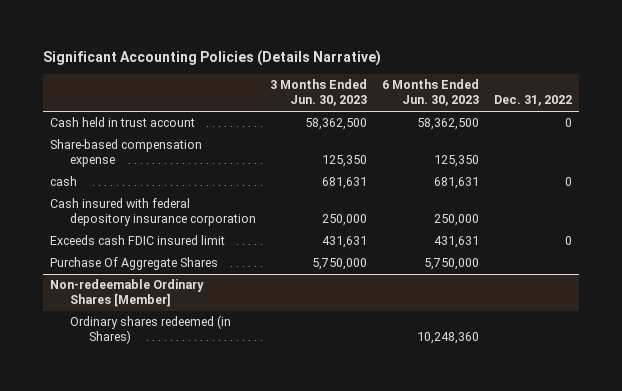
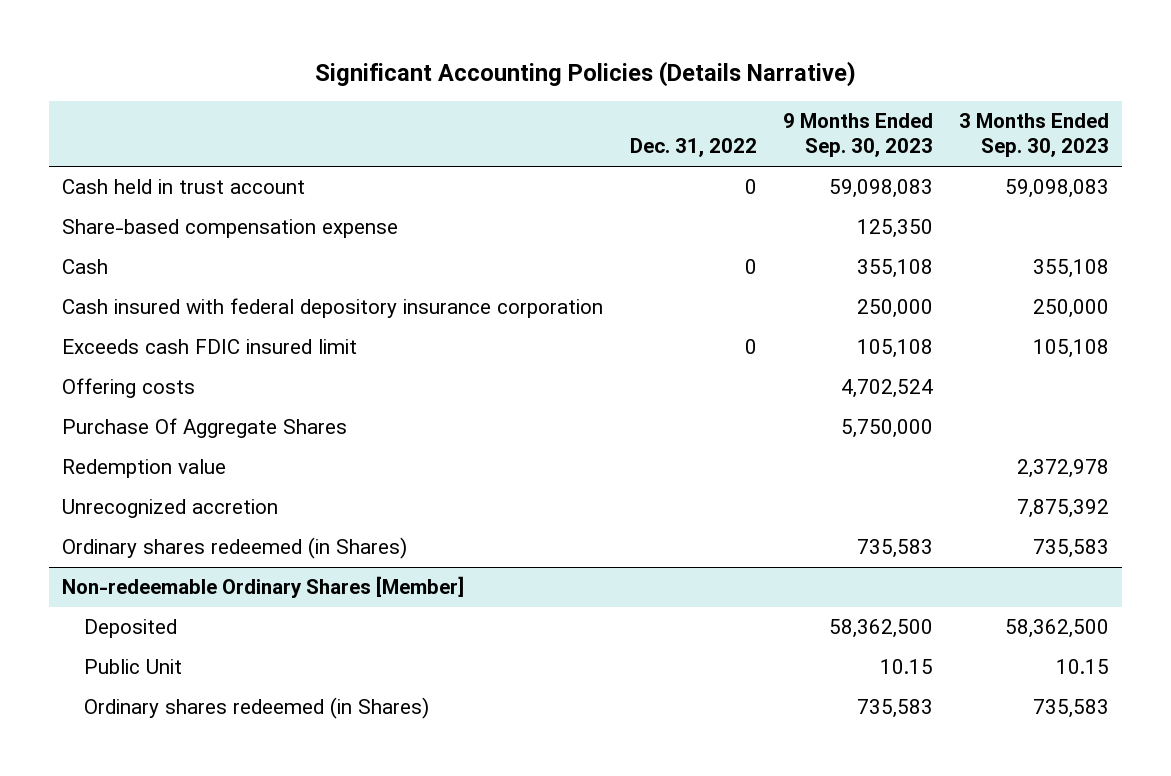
- | 3 Months Ended Jun. 30, 2023 | 6 Months Ended Jun. 30, 2023 | Dec. 31, 2022
+ | Dec. 31, 2022 | 9 Months Ended Sep. 30, 2023 | 3 Months Ended Sep. 30, 2023
- cash | 681,631 | 681,631 | 0
+ Cash | 0 | 355,108 | 355,108
+ Offering costs | | 4,702,524 |
+ Redemption value | | | 2,372,978
+ Unrecognized accretion | | | 7,875,392
+ Ordinary shares redeemed (in Shares) | | 735,583 | 735,583
@ Non-redeemable Ordinary Shares [Member]
+ Deposited | | 58,362,500 | 58,362,500
+ Public Unit | | 10.15 | 10.15

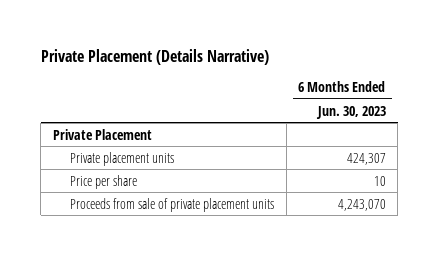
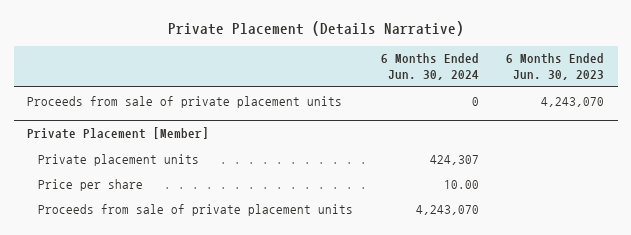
- | 6 Months Ended Jun. 30, 2023
+ | 6 Months Ended Jun. 30, 2024 | 6 Months Ended Jun. 30, 2023
- Private Placement
- Private placement units | 424,307
- Price per share | 10
+ Private Placement [Member]
+ Private placement units | 424,307 |
+ Price per share | 10.00 |
+ Proceeds from sale of private placement units | 4,243,070 |

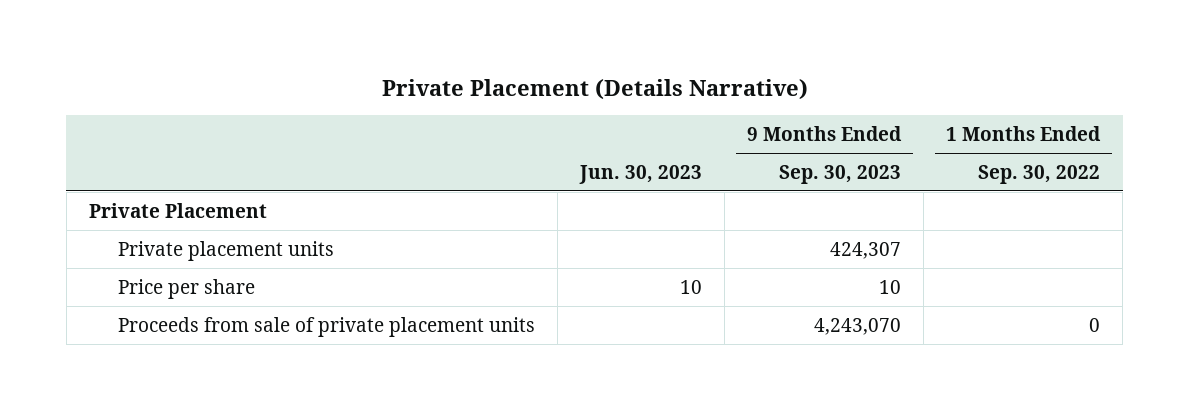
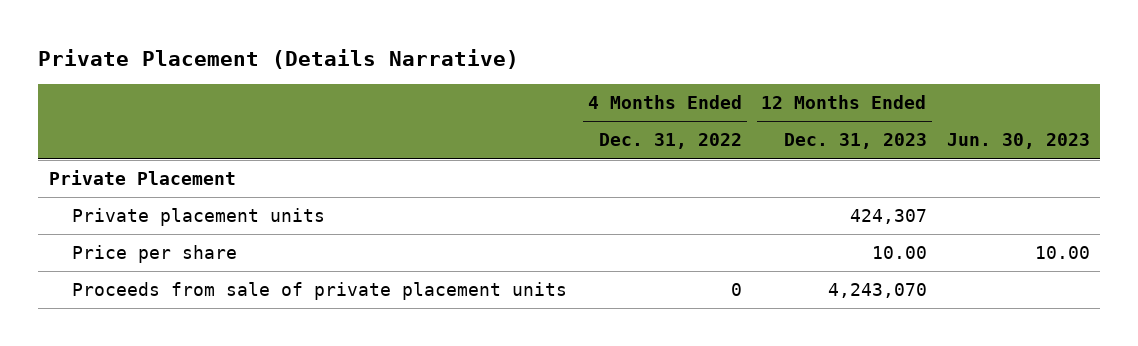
- | Jun. 30, 2023 | 9 Months Ended Sep. 30, 2023 | 1 Months Ended Sep. 30, 2022
+ | 4 Months Ended Dec. 31, 2022 | 12 Months Ended Dec. 31, 2023 | Jun. 30, 2023
- Price per share | 10 | 10 |
+ Price per share | | 10.00 | 10.00

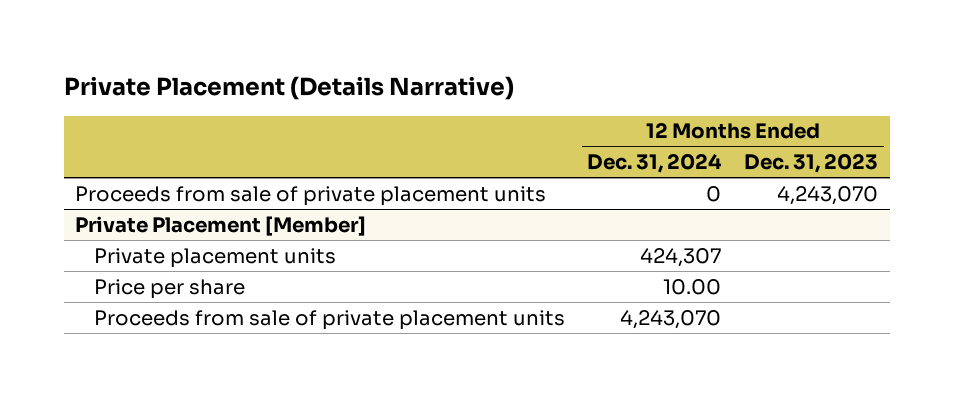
- | 4 Months Ended Dec. 31, 2022 | 12 Months Ended Dec. 31, 2023 | Jun. 30, 2023
+ | 12 Months Ended Dec. 31, 2024 | 12 Months Ended Dec. 31, 2023
- Private Placement
- Private placement units | | 424,307 |
- Price per share | | 10.00 | 10.00
+ Private Placement [Member]
+ Private placement units | 424,307 |
+ Price per share | 10.00 |
+ Proceeds from sale of private placement units | 4,243,070 |

